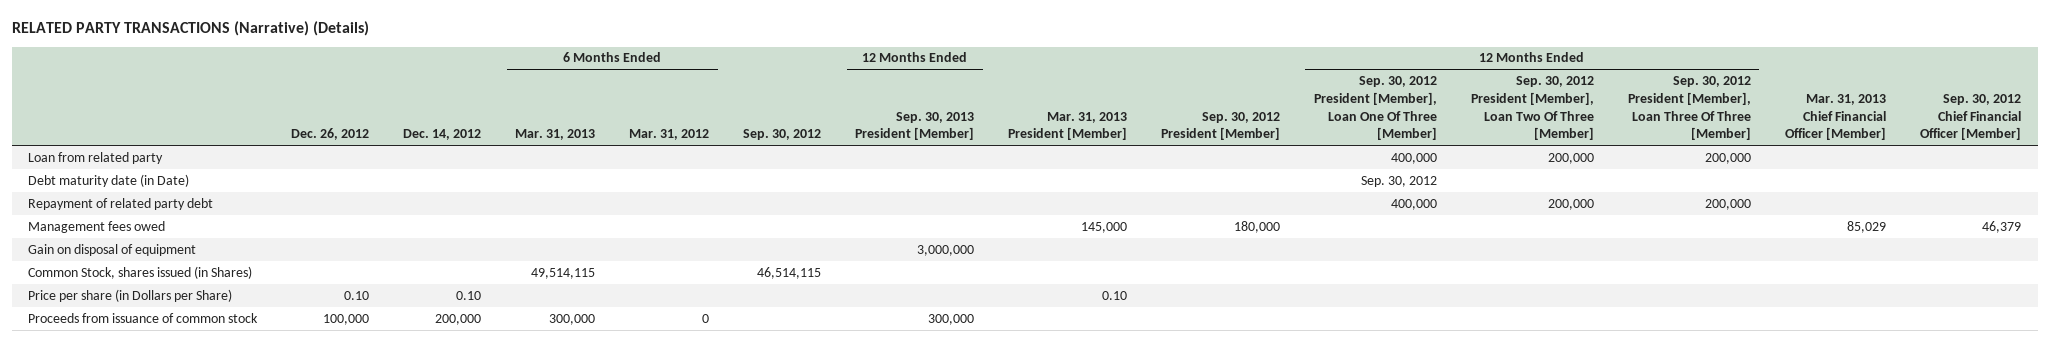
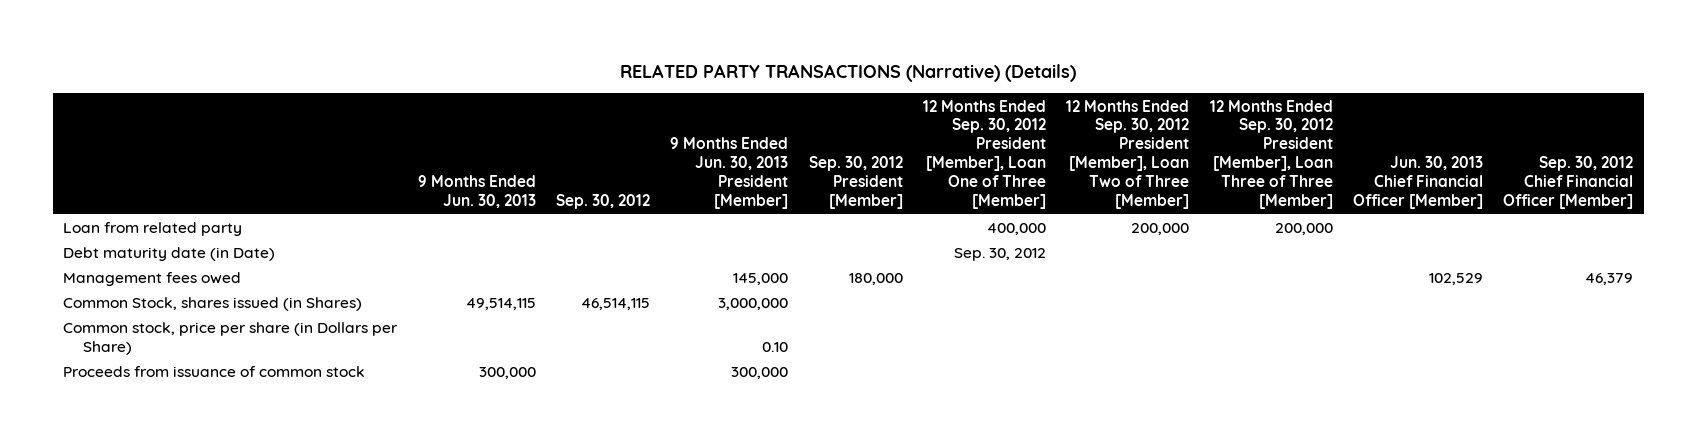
- | Dec. 26, 2012 | Dec. 14, 2012 | 6 Months Ended Mar. 31, 2013 | 6 Months Ended Mar. 31, 2012 | Sep. 30, 2012 | 12 Months Ended Sep. 30, 2013 President [Member] | Mar. 31, 2013 President [Member] | Sep. 30, 2012 President [Member] | 12 Months Ended Sep. 30, 2012 President [Member], Loan One Of Three [Member] | 12 Months Ended Sep. 30, 2012 President [Member], Loan Two Of Three [Member] | 12 Months Ended Sep. 30, 2012 President [Member], Loan Three Of Three [Member] | Mar. 31, 2013 Chief Financial Officer [Member] | Sep. 30, 2012 Chief Financial Officer [Member]
+ | 9 Months Ended Jun. 30, 2013 | Sep. 30, 2012 | 9 Months Ended Jun. 30, 2013 President [Member] | Sep. 30, 2012 President [Member] | 12 Months Ended Sep. 30, 2012 President [Member], Loan One of Three [Member] | 12 Months Ended Sep. 30, 2012 President [Member], Loan Two of Three [Member] | 12 Months Ended Sep. 30, 2012 President [Member], Loan Three of Three [Member] | Jun. 30, 2013 Chief Financial Officer [Member] | Sep. 30, 2012 Chief Financial Officer [Member]
- Repayment of related party debt | | | | | | | | | 400,000 | 200,000 | 200,000 | |
- Gain on disposal of equipment | | | | | | 3,000,000 | | | | | | |
- Price per share (in Dollars per Share) | 0.10 | 0.10 | | | | | 0.10 | | | | | |
+ Common stock, price per share (in Dollars per Share) | | | 0.10 | | | | | |

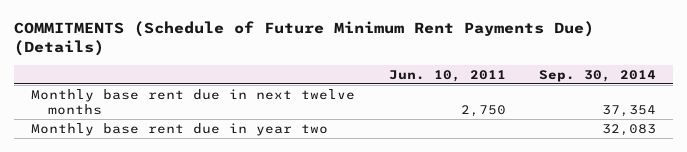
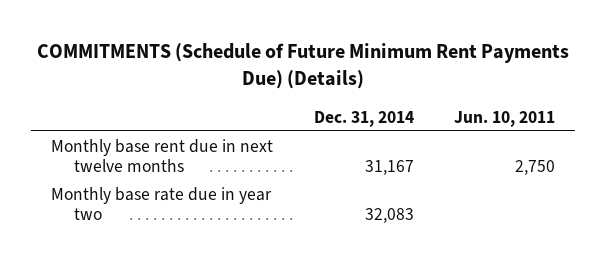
- | Jun. 10, 2011 | Sep. 30, 2014
+ | Dec. 31, 2014 | Jun. 10, 2011
- Monthly base rent due in year two | | 32,083
+ Monthly base rate due in year two | 32,083 |

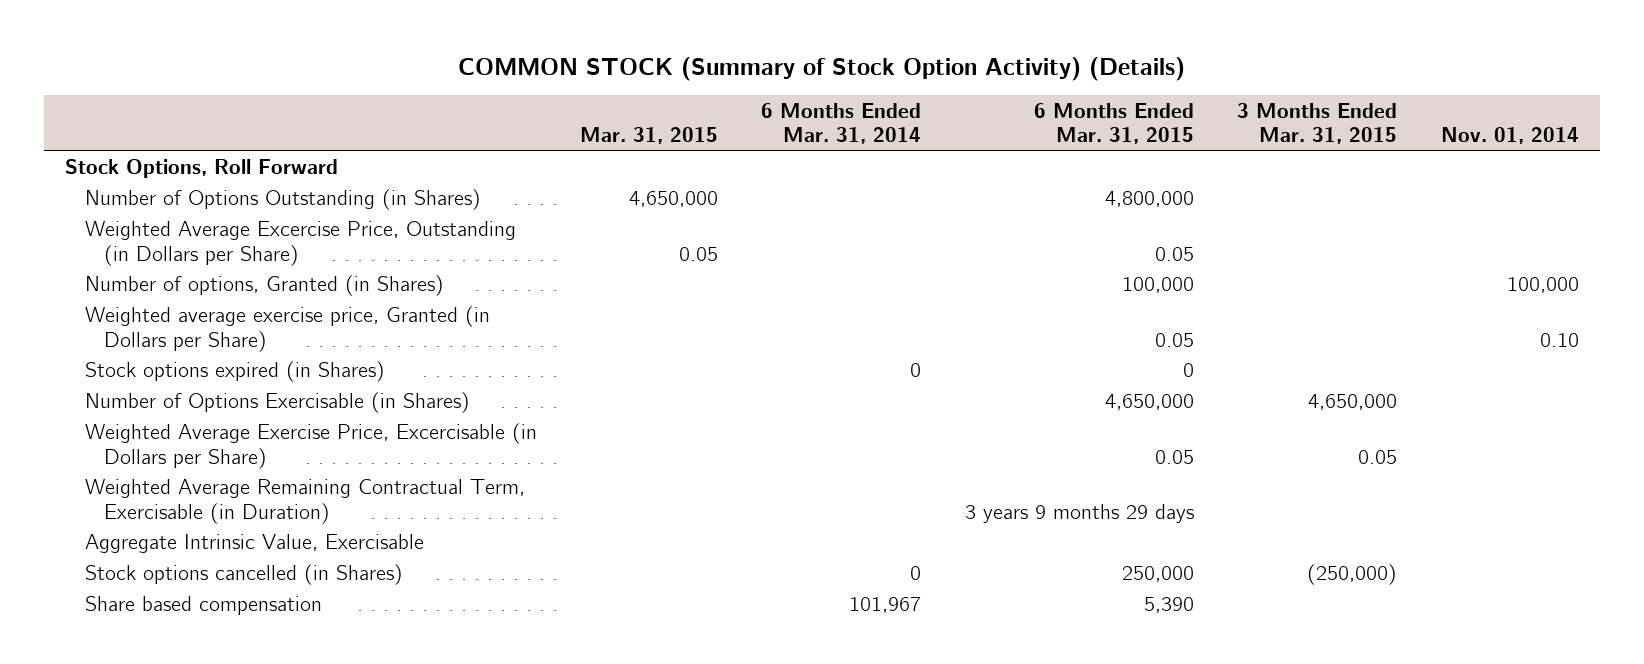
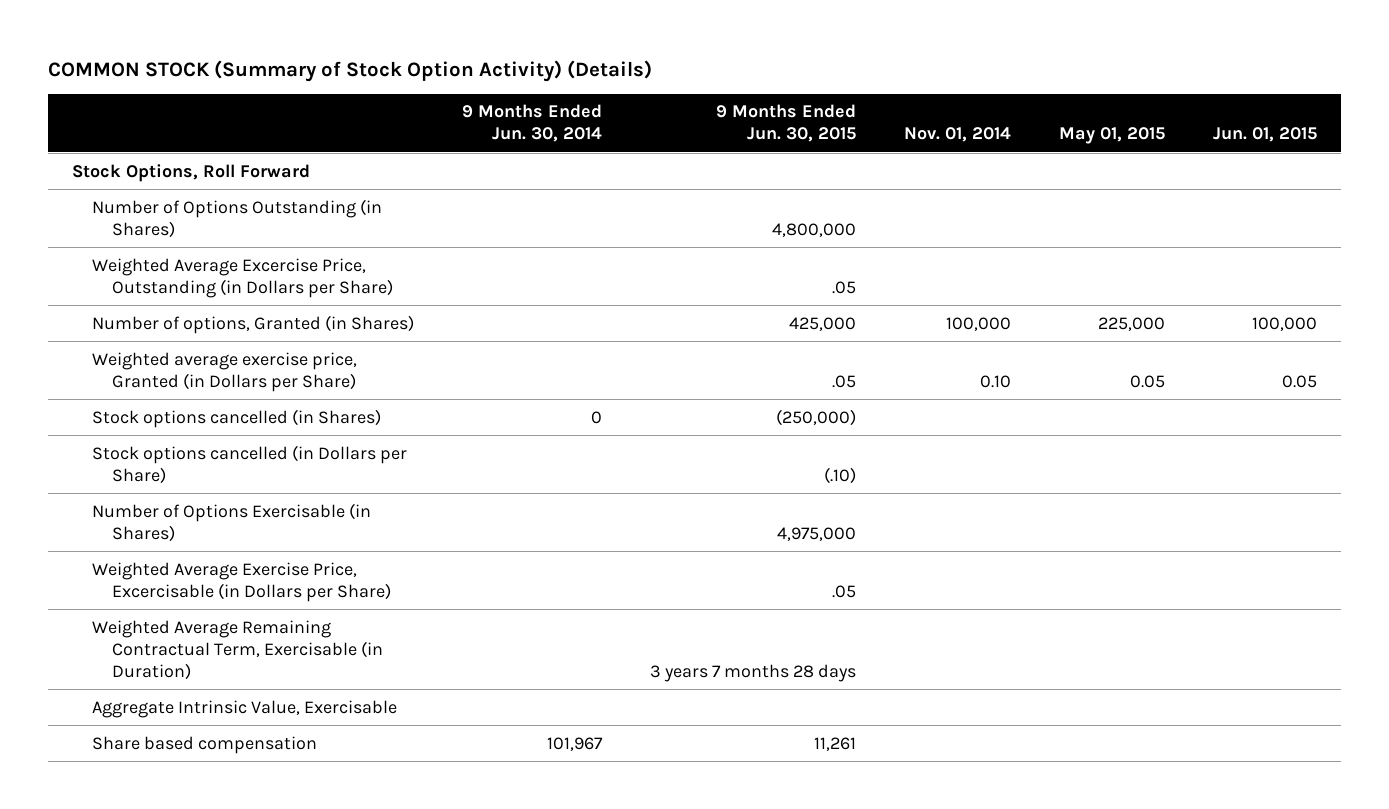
- | Mar. 31, 2015 | 6 Months Ended Mar. 31, 2014 | 6 Months Ended Mar. 31, 2015 | 3 Months Ended Mar. 31, 2015 | Nov. 01, 2014
+ | 9 Months Ended Jun. 30, 2014 | 9 Months Ended Jun. 30, 2015 | Nov. 01, 2014 | May 01, 2015 | Jun. 01, 2015
- Stock options expired (in Shares) | | 0 | 0 | |
moved up: Stock options cancelled (in Shares) | 0 | (250,000) | | |
+ Stock options cancelled (in Dollars per Share) | | (.10) | | |

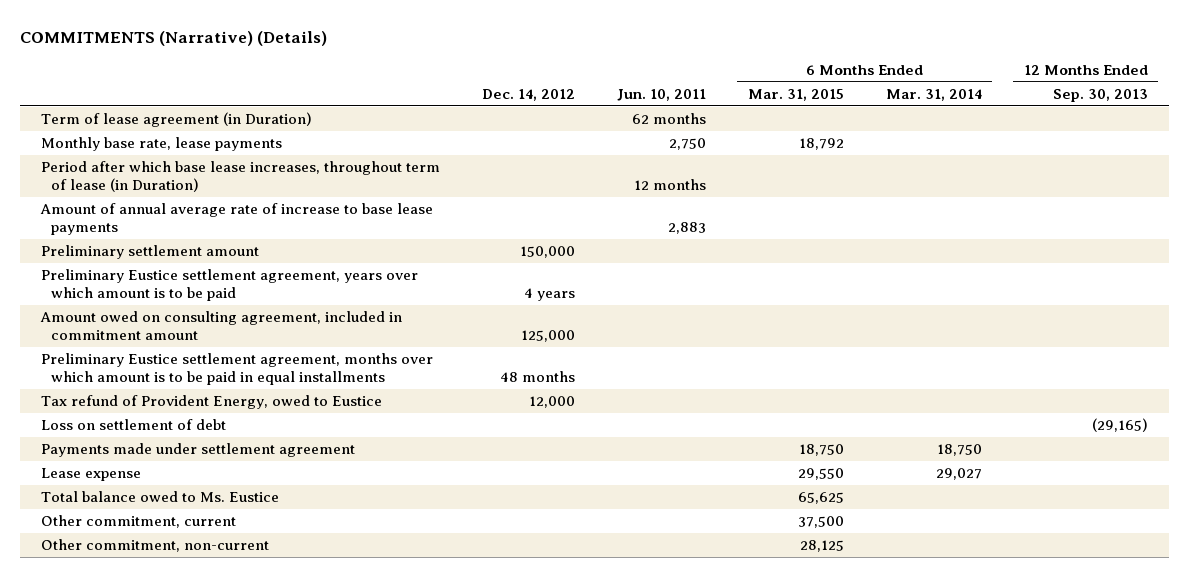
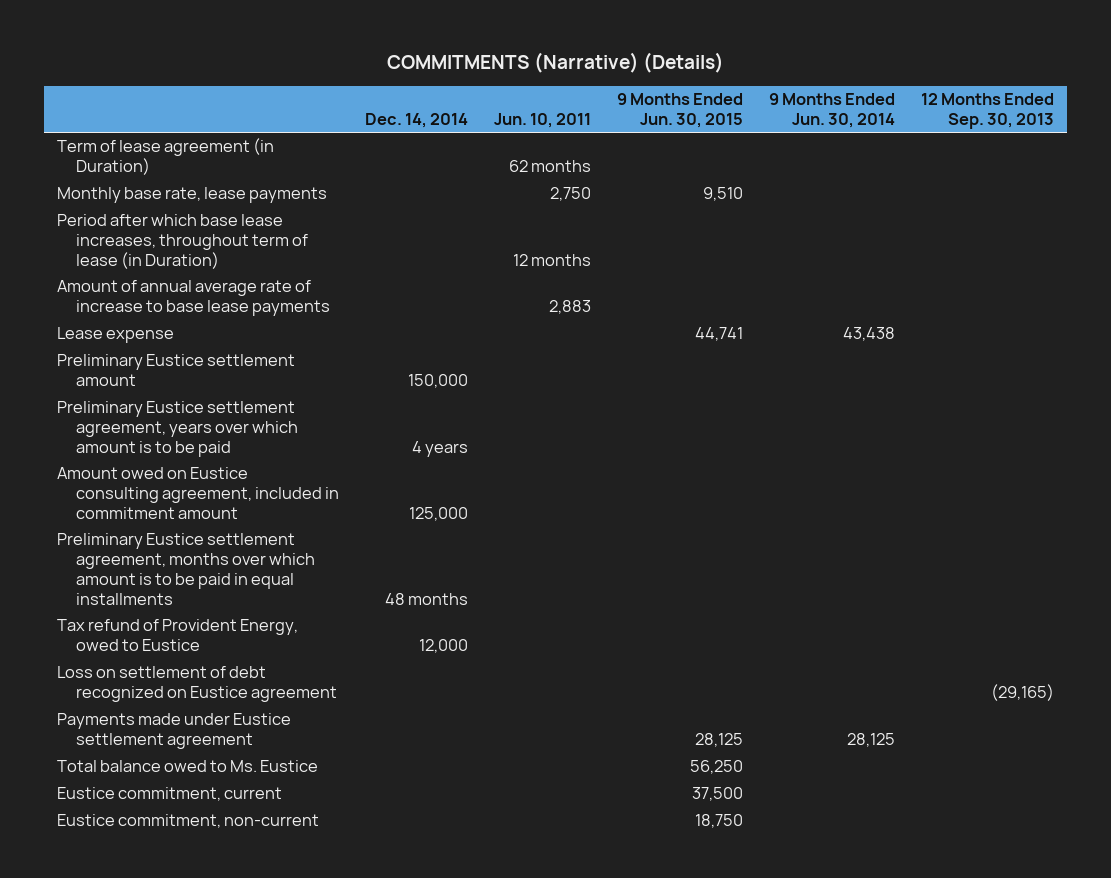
- | Dec. 14, 2012 | Jun. 10, 2011 | 6 Months Ended Mar. 31, 2015 | 6 Months Ended Mar. 31, 2014 | 12 Months Ended Sep. 30, 2013
+ | Dec. 14, 2014 | Jun. 10, 2011 | 9 Months Ended Jun. 30, 2015 | 9 Months Ended Jun. 30, 2014 | 12 Months Ended Sep. 30, 2013
- Preliminary settlement amount | 150,000 | | | |
moved up: Lease expense | | | 44,741 | 43,438 |
+ Preliminary Eustice settlement amount | 150,000 | | | |
- Amount owed on consulting agreement, included in commitment amount | 125,000 | | | |
+ Amount owed on Eustice consulting agreement, included in commitment amount | 125,000 | | | |
- Loss on settlement of debt | | | | | (29,165)
- Payments made under settlement agreement | | | 18,750 | 18,750 |
+ Loss on settlement of debt recognized on Eustice agreement | | | | | (29,165)
+ Payments made under Eustice settlement agreement | | | 28,125 | 28,125 |
- Other commitment, current | | | 37,500 | |
- Other commitment, non-current | | | 28,125 | |
+ Eustice commitment, current | | | 37,500 | |
+ Eustice commitment, non-current | | | 18,750 | |

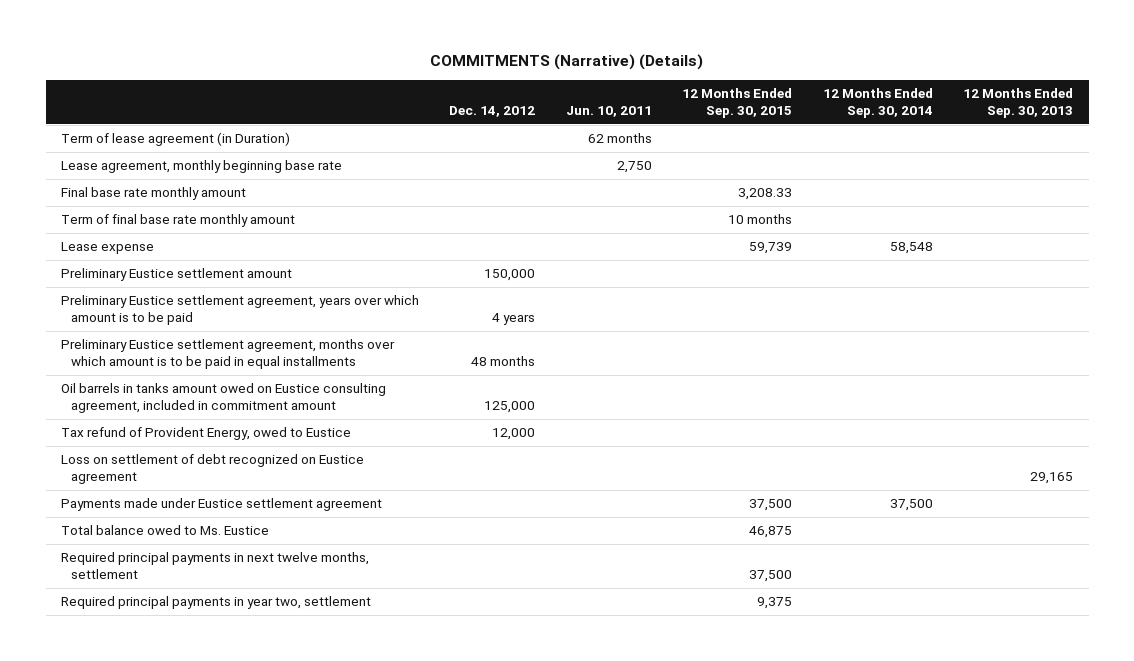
- | Dec. 14, 2014 | Jun. 10, 2011 | 9 Months Ended Jun. 30, 2015 | 9 Months Ended Jun. 30, 2014 | 12 Months Ended Sep. 30, 2013
+ | Dec. 14, 2012 | Jun. 10, 2011 | 12 Months Ended Sep. 30, 2015 | 12 Months Ended Sep. 30, 2014 | 12 Months Ended Sep. 30, 2013
- Monthly base rate, lease payments | | 2,750 | 9,510 | |
- Period after which base lease increases, throughout term of lease (in Duration) | | 12 months | | |
- Amount of annual average rate of increase to base lease payments | | 2,883 | | |
+ Lease agreement, monthly beginning base rate | | 2,750 | | |
+ Final base rate monthly amount | | | 3,208.33 | |
+ Term of final base rate monthly amount | | | 10 months | |
- Amount owed on Eustice consulting agreement, included in commitment amount | 125,000 | | | |
+ Oil barrels in tanks amount owed on Eustice consulting agreement, included in commitment amount | 125,000 | | | |
- Loss on settlement of debt recognized on Eustice agreement | | | | | (29,165)
+ Loss on settlement of debt recognized on Eustice agreement | | | | | 29,165
- Eustice commitment, current | | | 37,500 | |
- Eustice commitment, non-current | | | 18,750 | |
+ Required principal payments in next twelve months, settlement | | | 37,500 | |
+ Required principal payments in year two, settlement | | | 9,375 | |

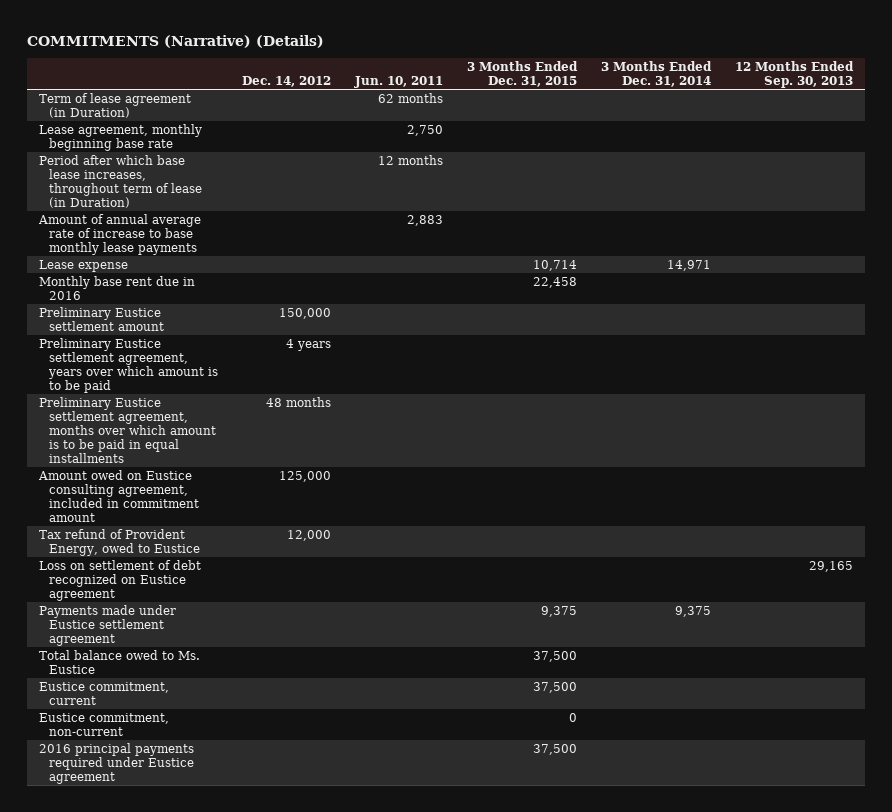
- | Dec. 14, 2012 | Jun. 10, 2011 | 12 Months Ended Sep. 30, 2015 | 12 Months Ended Sep. 30, 2014 | 12 Months Ended Sep. 30, 2013
+ | Dec. 14, 2012 | Jun. 10, 2011 | 3 Months Ended Dec. 31, 2015 | 3 Months Ended Dec. 31, 2014 | 12 Months Ended Sep. 30, 2013
- Final base rate monthly amount | | | 3,208.33 | |
- Term of final base rate monthly amount | | | 10 months | |
+ Period after which base lease increases, throughout term of lease (in Duration) | | 12 months | | |
+ Amount of annual average rate of increase to base monthly lease payments | | 2,883 | | |
+ Monthly base rent due in 2016 | | | 22,458 | |
- Oil barrels in tanks amount owed on Eustice consulting agreement, included in commitment amount | 125,000 | | | |
+ Amount owed on Eustice consulting agreement, included in commitment amount | 125,000 | | | |
- Required principal payments in next twelve months, settlement | | | 37,500 | |
- Required principal payments in year two, settlement | | | 9,375 | |
+ Eustice commitment, current | | | 37,500 | |
+ Eustice commitment, non-current | | | 0 | |
+ 2016 principal payments required under Eustice agreement | | | 37,500 | |

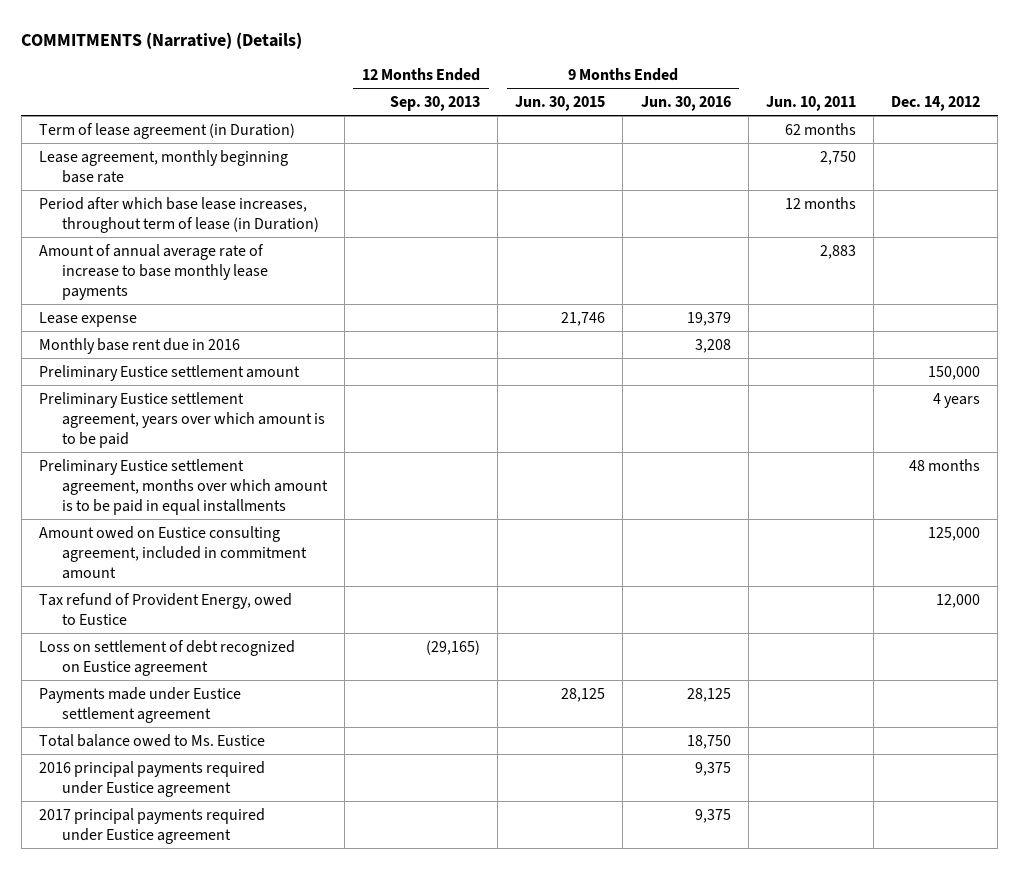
- | Dec. 14, 2012 | Jun. 10, 2011 | 3 Months Ended Dec. 31, 2015 | 3 Months Ended Dec. 31, 2014 | 12 Months Ended Sep. 30, 2013
+ | 12 Months Ended Sep. 30, 2013 | 9 Months Ended Jun. 30, 2015 | 9 Months Ended Jun. 30, 2016 | Jun. 10, 2011 | Dec. 14, 2012
- Loss on settlement of debt recognized on Eustice agreement | | | | | 29,165
+ Loss on settlement of debt recognized on Eustice agreement | (29,165) | | | |
- Eustice commitment, current | | | 37,500 | |
- Eustice commitment, non-current | | | 0 | |
+ 2017 principal payments required under Eustice agreement | | | 9,375 | |

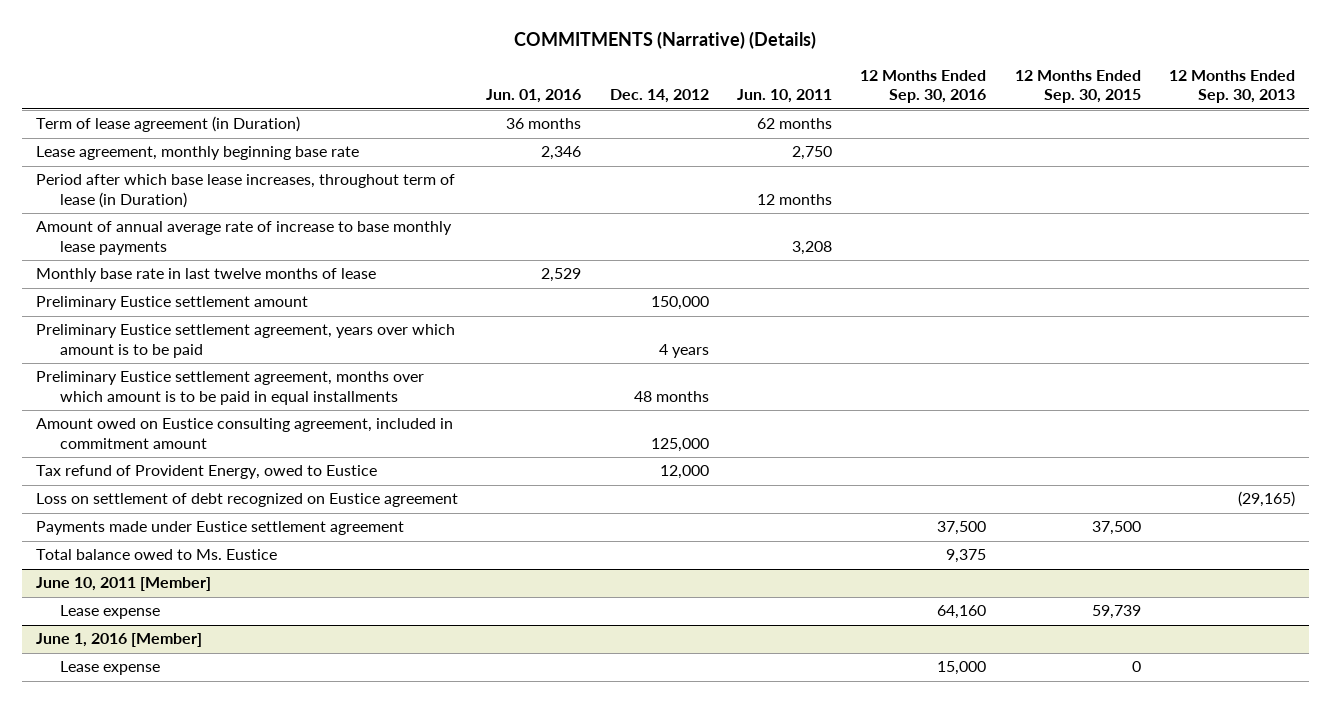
- | 12 Months Ended Sep. 30, 2013 | 9 Months Ended Jun. 30, 2015 | 9 Months Ended Jun. 30, 2016 | Jun. 10, 2011 | Dec. 14, 2012
+ | Jun. 01, 2016 | Dec. 14, 2012 | Jun. 10, 2011 | 12 Months Ended Sep. 30, 2016 | 12 Months Ended Sep. 30, 2015 | 12 Months Ended Sep. 30, 2013
- Amount of annual average rate of increase to base monthly lease payments | | | | 2,883 |
- Lease expense | | 21,746 | 19,379 | |
- Monthly base rent due in 2016 | | | 3,208 | |
+ Amount of annual average rate of increase to base monthly lease payments | | | 3,208 | | |
+ Monthly base rate in last twelve months of lease | 2,529 | | | | |
- 2016 principal payments required under Eustice agreement | | | 9,375 | |
- 2017 principal payments required under Eustice agreement | | | 9,375 | |
+ June 10, 2011 [Member]
+ Lease expense | | | | 64,160 | 59,739 |
+ June 1, 2016 [Member]
+ Lease expense | | | | 15,000 | 0 |

